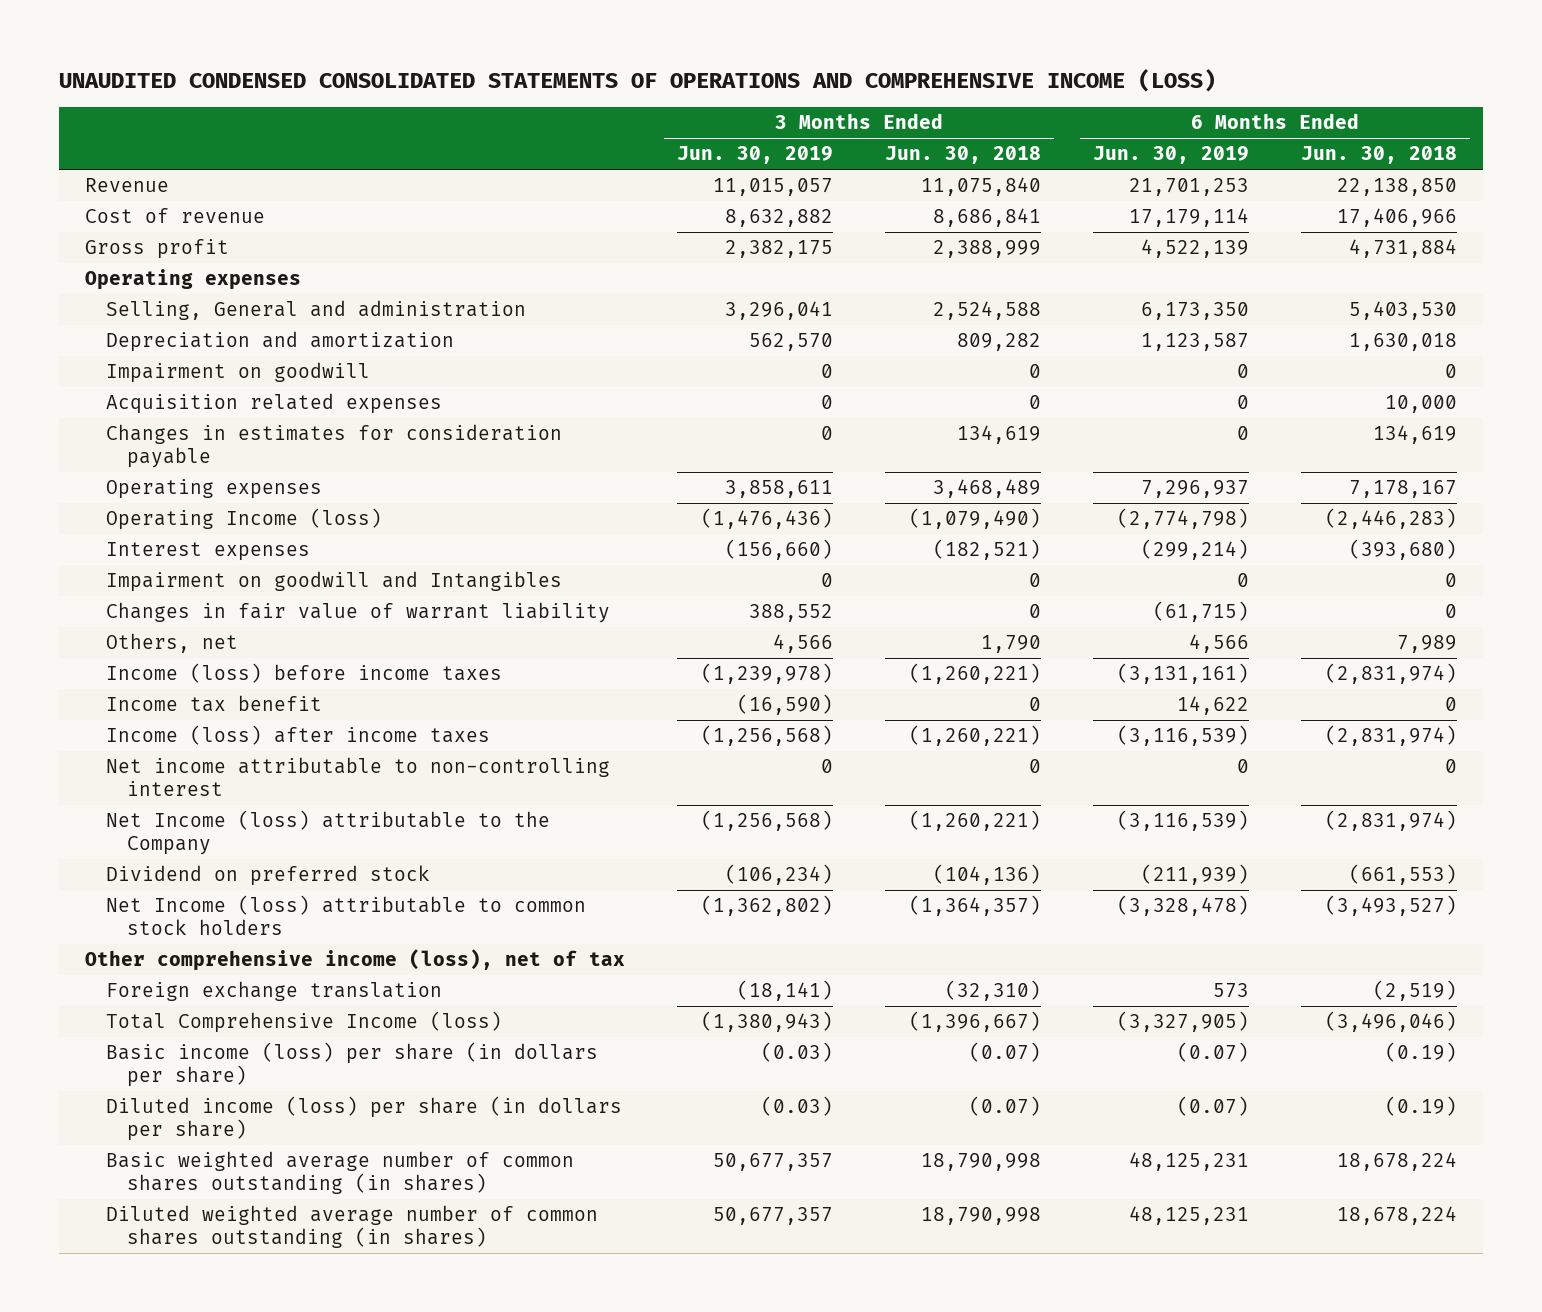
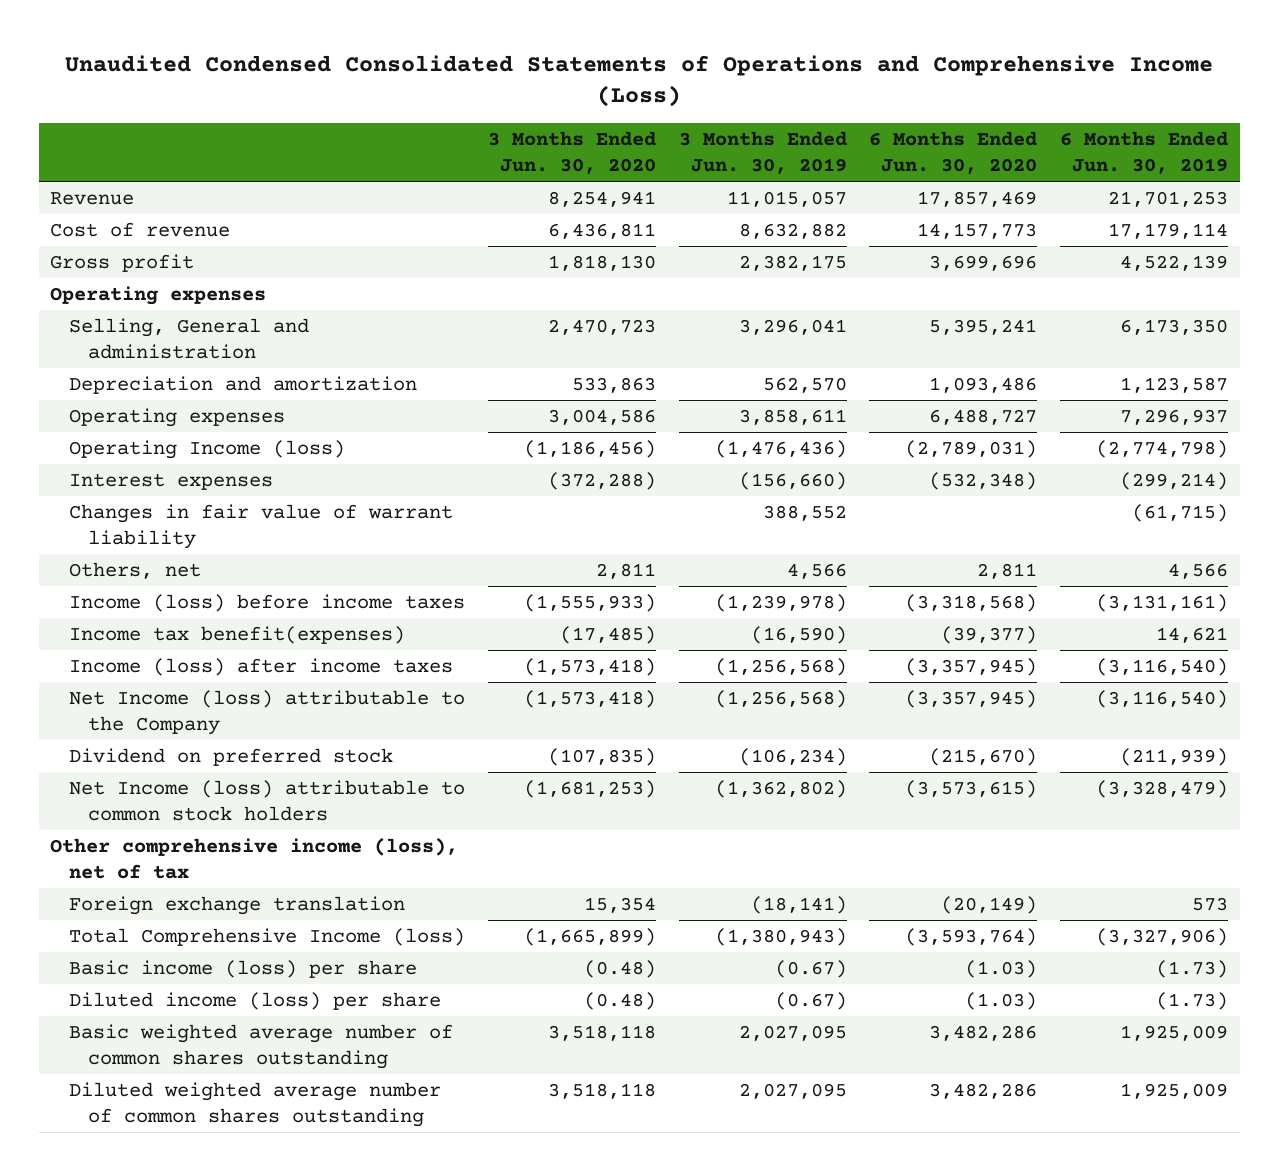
- UNAUDITED CONDENSED CONSOLIDATED STATEMENTS OF OPERATIONS AND COMPREHENSIVE INCOME (LOSS)
+ Unaudited Condensed Consolidated Statements of Operations and Comprehensive Income (Loss)
- | 3 Months Ended Jun. 30, 2019 | 3 Months Ended Jun. 30, 2018 | 6 Months Ended Jun. 30, 2019 | 6 Months Ended Jun. 30, 2018
+ | 3 Months Ended Jun. 30, 2020 | 3 Months Ended Jun. 30, 2019 | 6 Months Ended Jun. 30, 2020 | 6 Months Ended Jun. 30, 2019
- Impairment on goodwill | 0 | 0 | 0 | 0
- Acquisition related expenses | 0 | 0 | 0 | 10,000
- Changes in estimates for consideration payable | 0 | 134,619 | 0 | 134,619
- Impairment on goodwill and Intangibles | 0 | 0 | 0 | 0
- Income tax benefit | (16,590) | 0 | 14,622 | 0
- Income (loss) after income taxes | (1,256,568) | (1,260,221) | (3,116,539) | (2,831,974)
- Net income attributable to non-controlling interest | 0 | 0 | 0 | 0
- Net Income (loss) attributable to the Company | (1,256,568) | (1,260,221) | (3,116,539) | (2,831,974)
+ Income tax benefit(expenses) | (17,485) | (16,590) | (39,377) | 14,621
+ Income (loss) after income taxes | (1,573,418) | (1,256,568) | (3,357,945) | (3,116,540)
+ Net Income (loss) attributable to the Company | (1,573,418) | (1,256,568) | (3,357,945) | (3,116,540)
- Net Income (loss) attributable to common stock holders | (1,362,802) | (1,364,357) | (3,328,478) | (3,493,527)
+ Net Income (loss) attributable to common stock holders | (1,681,253) | (1,362,802) | (3,573,615) | (3,328,479)
- Total Comprehensive Income (loss) | (1,380,943) | (1,396,667) | (3,327,905) | (3,496,046)
- Basic income (loss) per share (in dollars per share) | (0.03) | (0.07) | (0.07) | (0.19)
- Diluted income (loss) per share (in dollars per share) | (0.03) | (0.07) | (0.07) | (0.19)
- Basic weighted average number of common shares outstanding (in shares) | 50,677,357 | 18,790,998 | 48,125,231 | 18,678,224
- Diluted weighted average number of common shares outstanding (in shares) | 50,677,357 | 18,790,998 | 48,125,231 | 18,678,224
+ Total Comprehensive Income (loss) | (1,665,899) | (1,380,943) | (3,593,764) | (3,327,906)
+ Basic income (loss) per share | (0.48) | (0.67) | (1.03) | (1.73)
+ Diluted income (loss) per share | (0.48) | (0.67) | (1.03) | (1.73)
+ Basic weighted average number of common shares outstanding | 3,518,118 | 2,027,095 | 3,482,286 | 1,925,009
+ Diluted weighted average number of common shares outstanding | 3,518,118 | 2,027,095 | 3,482,286 | 1,925,009

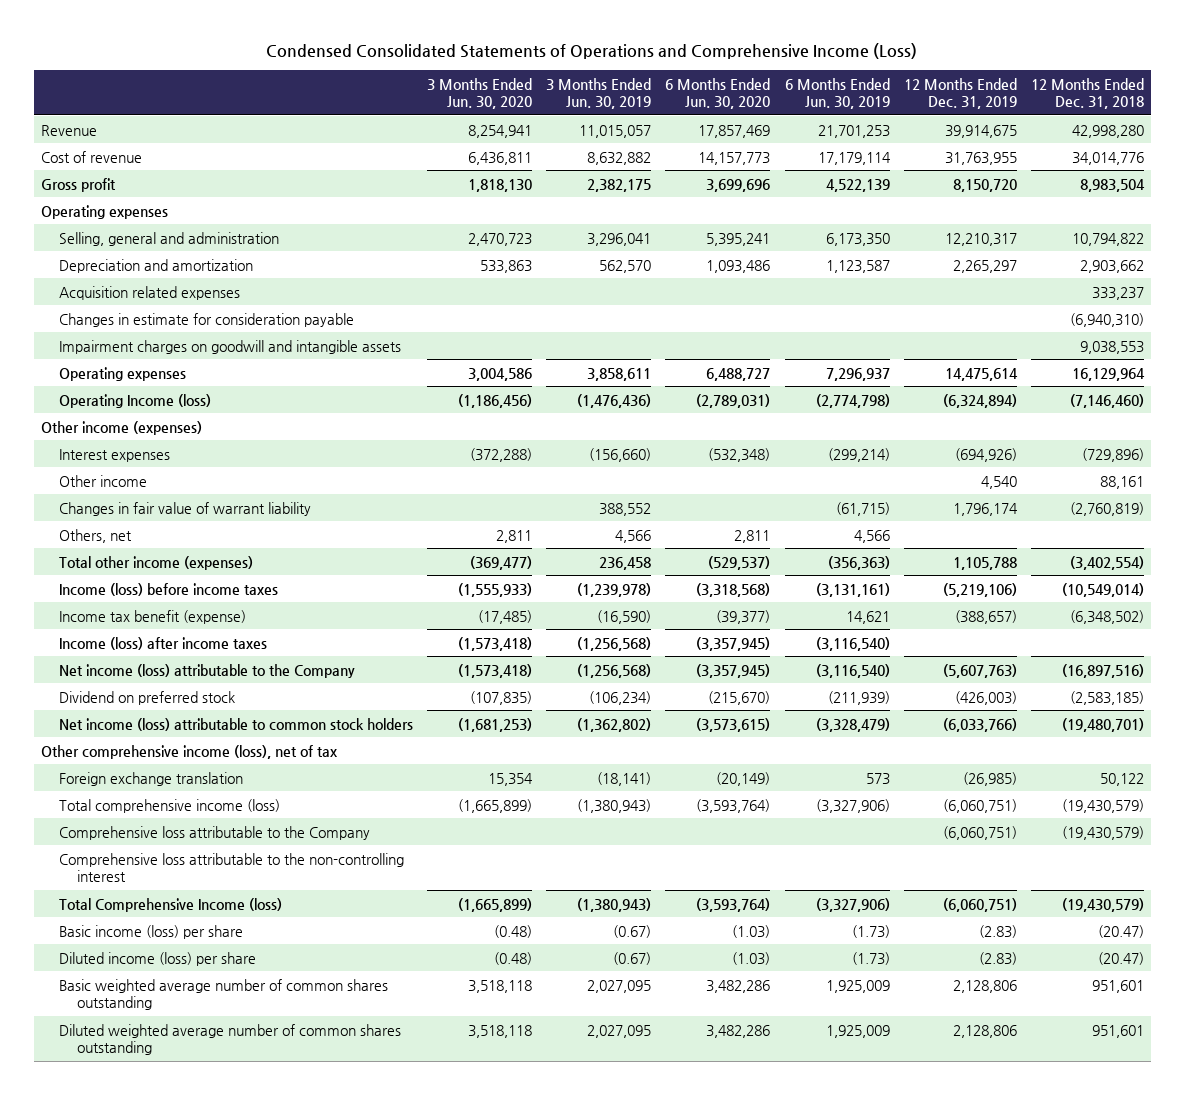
- Unaudited Condensed Consolidated Statements of Operations and Comprehensive Income (Loss)
+ Condensed Consolidated Statements of Operations and Comprehensive Income (Loss)
- | 3 Months Ended Jun. 30, 2020 | 3 Months Ended Jun. 30, 2019 | 6 Months Ended Jun. 30, 2020 | 6 Months Ended Jun. 30, 2019
+ | 3 Months Ended Jun. 30, 2020 | 3 Months Ended Jun. 30, 2019 | 6 Months Ended Jun. 30, 2020 | 6 Months Ended Jun. 30, 2019 | 12 Months Ended Dec. 31, 2019 | 12 Months Ended Dec. 31, 2018
- Selling, General and administration | 2,470,723 | 3,296,041 | 5,395,241 | 6,173,350
+ Selling, general and administration | 2,470,723 | 3,296,041 | 5,395,241 | 6,173,350 | 12,210,317 | 10,794,822
+ Acquisition related expenses | | | | | | 333,237
+ Changes in estimate for consideration payable | | | | | | (6,940,310)
+ Impairment charges on goodwill and intangible assets | | | | | | 9,038,553
+ Other income (expenses)
+ Other income | | | | | 4,540 | 88,161
+ Total other income (expenses) | (369,477) | 236,458 | (529,537) | (356,363) | 1,105,788 | (3,402,554)
- Income tax benefit(expenses) | (17,485) | (16,590) | (39,377) | 14,621
+ Income tax benefit (expense) | (17,485) | (16,590) | (39,377) | 14,621 | (388,657) | (6,348,502)
- Net Income (loss) attributable to the Company | (1,573,418) | (1,256,568) | (3,357,945) | (3,116,540)
+ Net income (loss) attributable to the Company | (1,573,418) | (1,256,568) | (3,357,945) | (3,116,540) | (5,607,763) | (16,897,516)
- Net Income (loss) attributable to common stock holders | (1,681,253) | (1,362,802) | (3,573,615) | (3,328,479)
+ Net income (loss) attributable to common stock holders | (1,681,253) | (1,362,802) | (3,573,615) | (3,328,479) | (6,033,766) | (19,480,701)
+ Total comprehensive income (loss) | (1,665,899) | (1,380,943) | (3,593,764) | (3,327,906) | (6,060,751) | (19,430,579)
+ Comprehensive loss attributable to the Company | | | | | (6,060,751) | (19,430,579)
+ Comprehensive loss attributable to the non-controlling interest

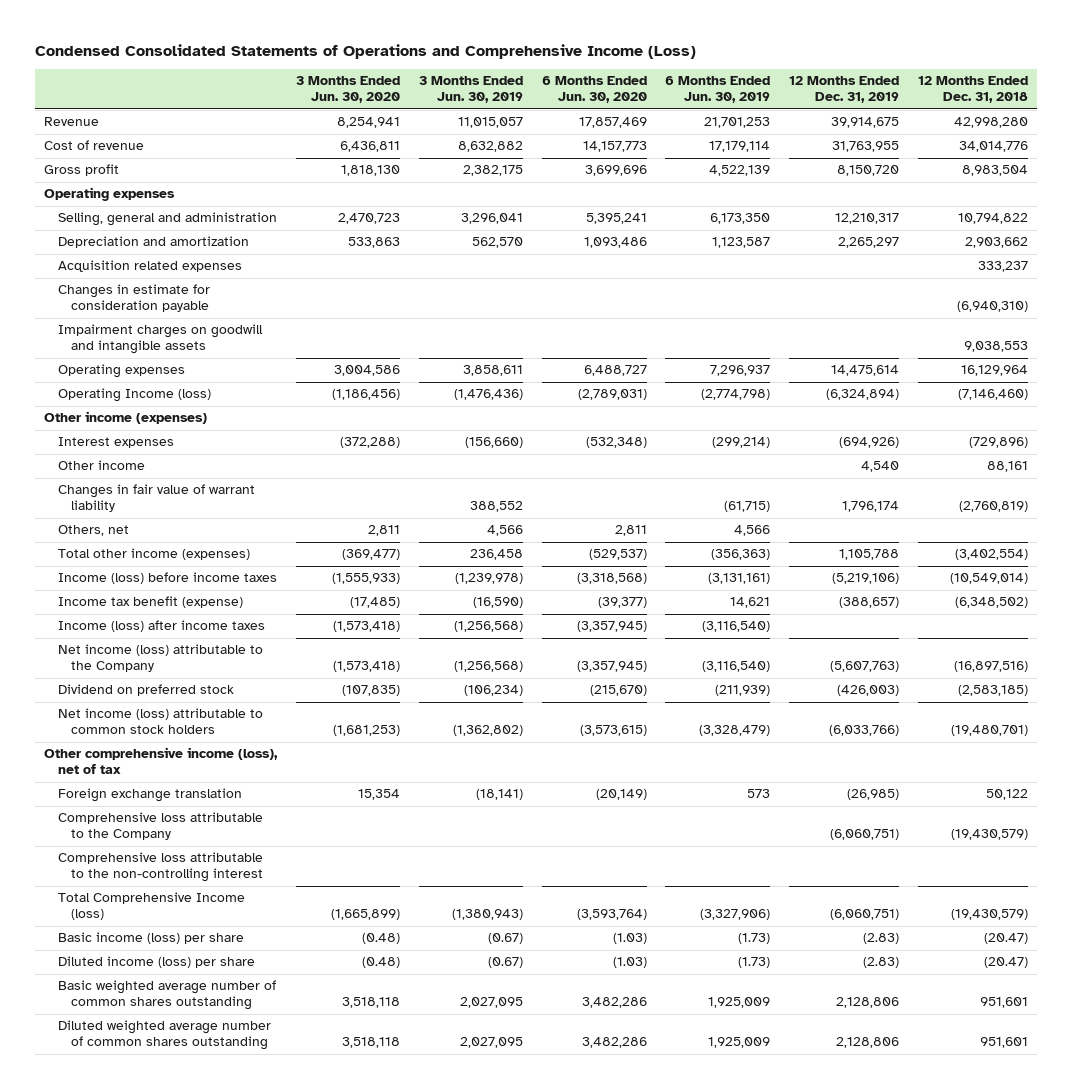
- Total comprehensive income (loss) | (1,665,899) | (1,380,943) | (3,593,764) | (3,327,906) | (6,060,751) | (19,430,579)

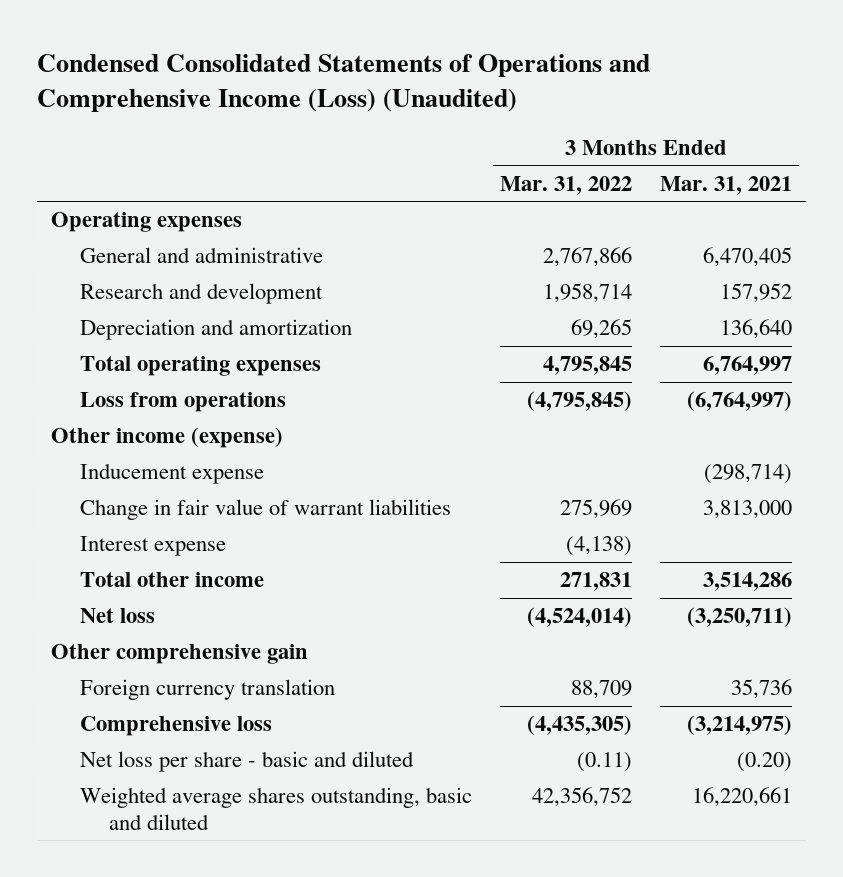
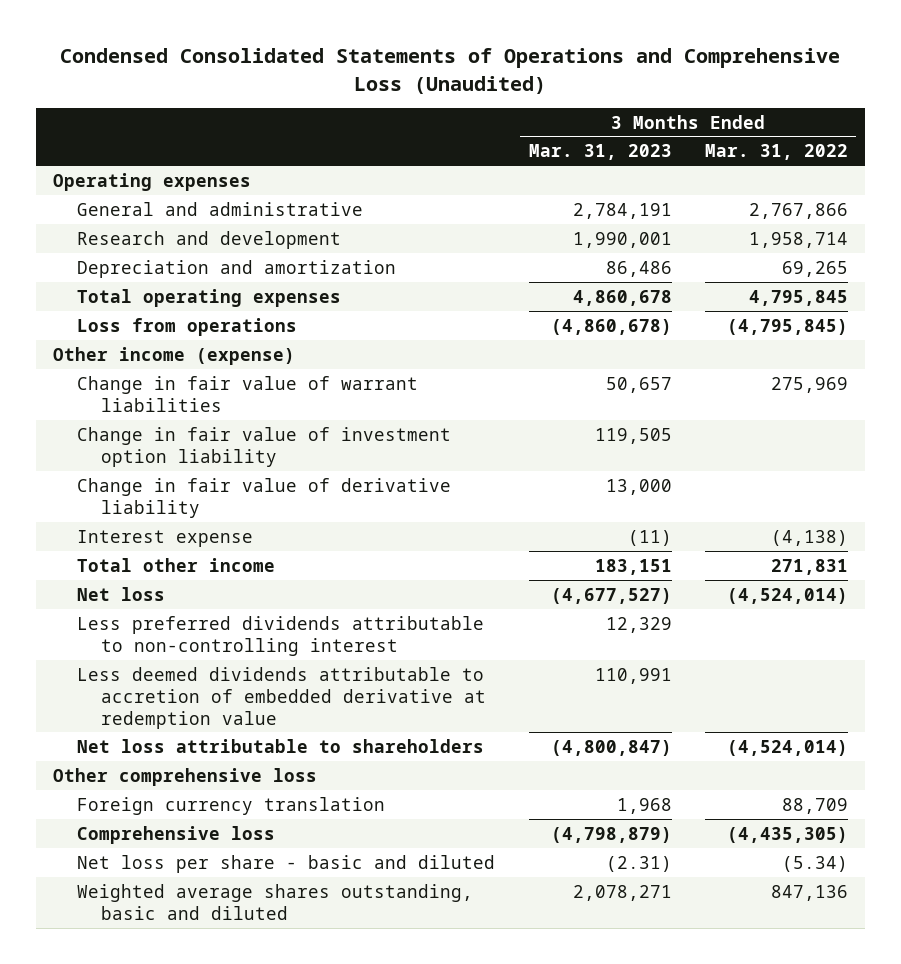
- Condensed Consolidated Statements of Operations and Comprehensive Income (Loss) (Unaudited)
+ Condensed Consolidated Statements of Operations and Comprehensive Loss (Unaudited)
- | 3 Months Ended Mar. 31, 2022 | 3 Months Ended Mar. 31, 2021
+ | 3 Months Ended Mar. 31, 2023 | 3 Months Ended Mar. 31, 2022
- Inducement expense | | (298,714)
+ Change in fair value of investment option liability | 119,505 |
+ Change in fair value of derivative liability | 13,000 |
- Other comprehensive gain
+ Less preferred dividends attributable to non-controlling interest | 12,329 |
+ Less deemed dividends attributable to accretion of embedded derivative at redemption value | 110,991 |
+ Net loss attributable to shareholders | (4,800,847) | (4,524,014)
+ Other comprehensive loss
- Net loss per share - basic and diluted | (0.11) | (0.20)
- Weighted average shares outstanding, basic and diluted | 42,356,752 | 16,220,661
+ Net loss per share - basic and diluted | (2.31) | (5.34)
+ Weighted average shares outstanding, basic and diluted | 2,078,271 | 847,136

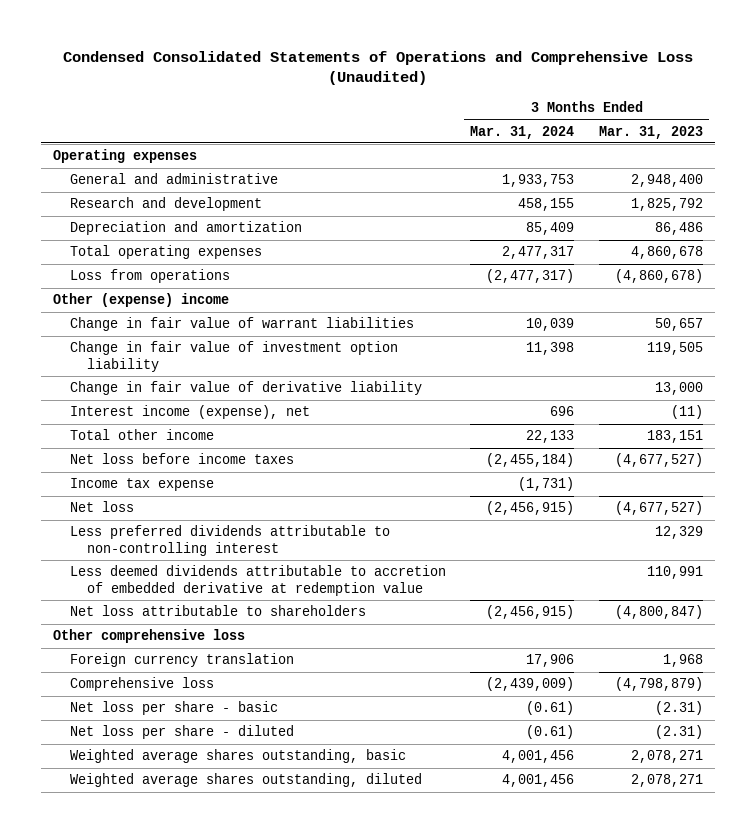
- | 3 Months Ended Mar. 31, 2023 | 3 Months Ended Mar. 31, 2022
+ | 3 Months Ended Mar. 31, 2024 | 3 Months Ended Mar. 31, 2023
- General and administrative | 2,784,191 | 2,767,866
- Research and development | 1,990,001 | 1,958,714
+ General and administrative | 1,933,753 | 2,948,400
+ Research and development | 458,155 | 1,825,792
- Other income (expense)
+ Other (expense) income
- Interest expense | (11) | (4,138)
+ Interest income (expense), net | 696 | (11)
+ Net loss before income taxes | (2,455,184) | (4,677,527)
+ Income tax expense | (1,731) |
- Net loss per share - basic and diluted | (2.31) | (5.34)
- Weighted average shares outstanding, basic and diluted | 2,078,271 | 847,136
+ Net loss per share - basic | (0.61) | (2.31)
+ Net loss per share - diluted | (0.61) | (2.31)
+ Weighted average shares outstanding, basic | 4,001,456 | 2,078,271
+ Weighted average shares outstanding, diluted | 4,001,456 | 2,078,271

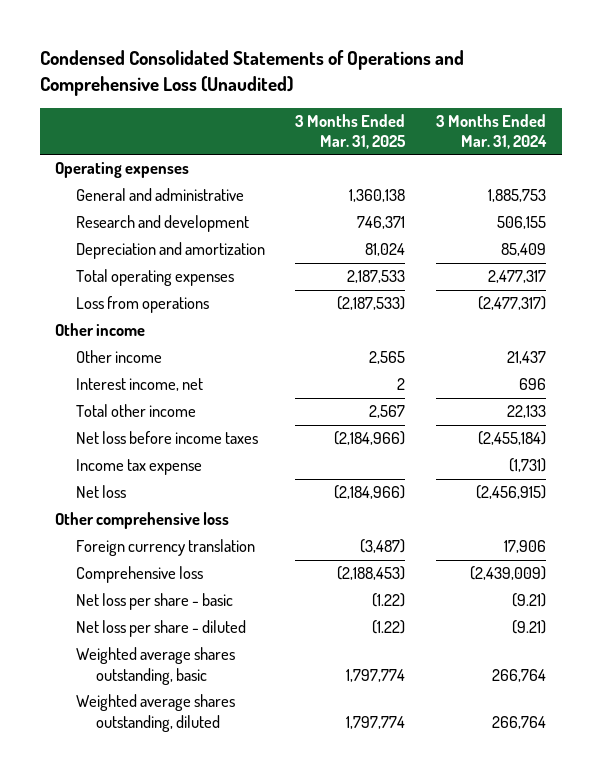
- | 3 Months Ended Mar. 31, 2024 | 3 Months Ended Mar. 31, 2023
+ | 3 Months Ended Mar. 31, 2025 | 3 Months Ended Mar. 31, 2024
- General and administrative | 1,933,753 | 2,948,400
- Research and development | 458,155 | 1,825,792
+ General and administrative | 1,360,138 | 1,885,753
+ Research and development | 746,371 | 506,155
- Other (expense) income
- Change in fair value of warrant liabilities | 10,039 | 50,657
- Change in fair value of investment option liability | 11,398 | 119,505
- Change in fair value of derivative liability | | 13,000
- Interest income (expense), net | 696 | (11)
+ Other income
+ Other income | 2,565 | 21,437
+ Interest income, net | 2 | 696
- Less preferred dividends attributable to non-controlling interest | | 12,329
- Less deemed dividends attributable to accretion of embedded derivative at redemption value | | 110,991
- Net loss attributable to shareholders | (2,456,915) | (4,800,847)
- Net loss per share - basic | (0.61) | (2.31)
- Net loss per share - diluted | (0.61) | (2.31)
- Weighted average shares outstanding, basic | 4,001,456 | 2,078,271
- Weighted average shares outstanding, diluted | 4,001,456 | 2,078,271
+ Net loss per share - basic | (1.22) | (9.21)
+ Net loss per share - diluted | (1.22) | (9.21)
+ Weighted average shares outstanding, basic | 1,797,774 | 266,764
+ Weighted average shares outstanding, diluted | 1,797,774 | 266,764

